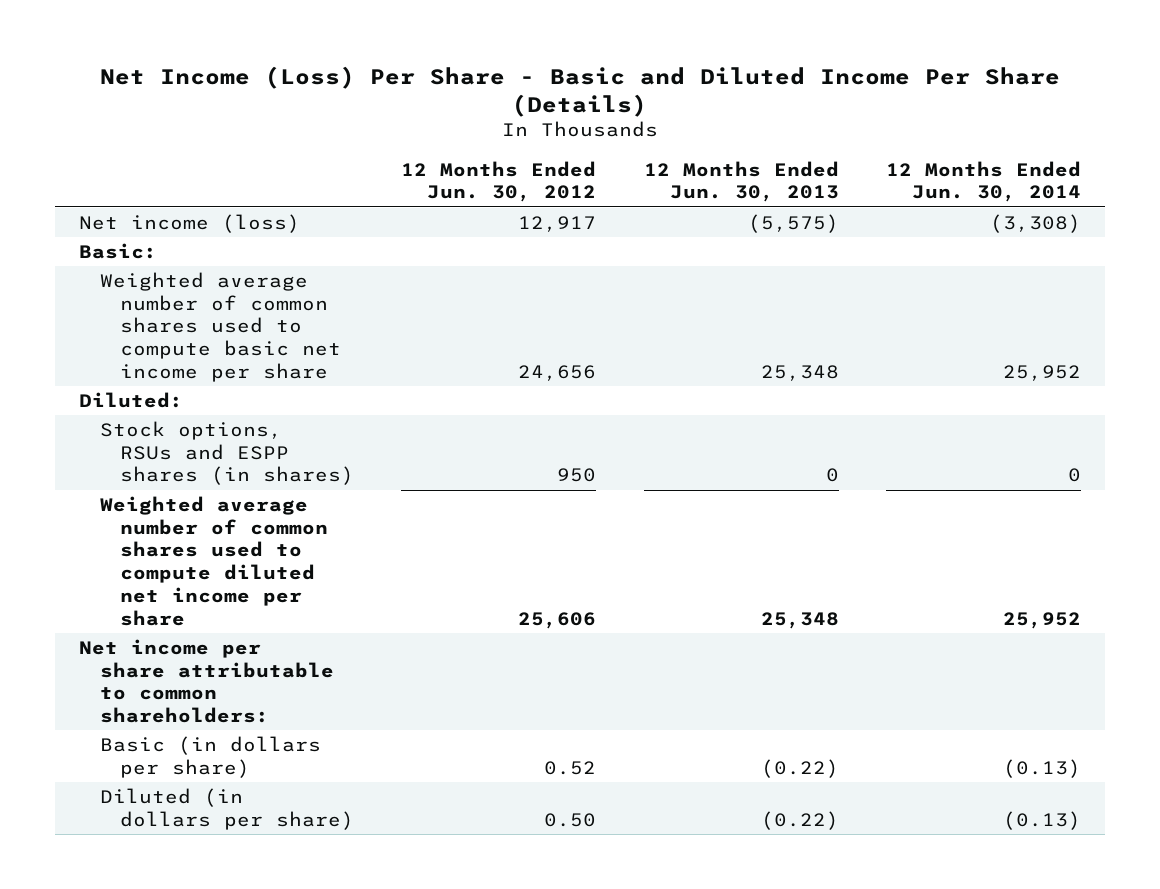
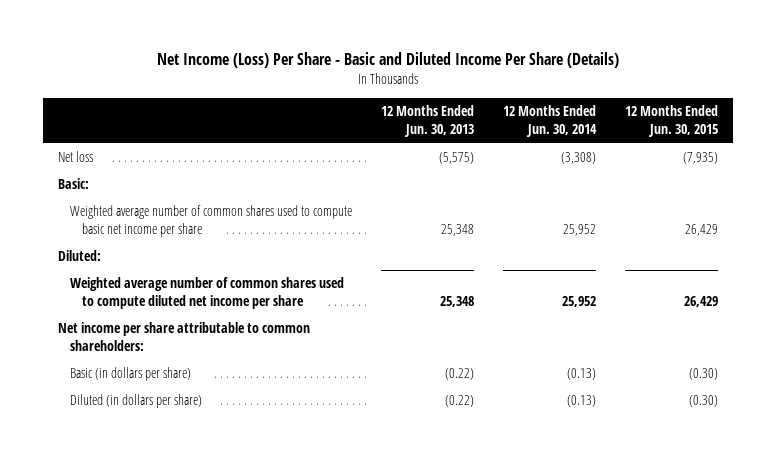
- | 12 Months Ended Jun. 30, 2012 | 12 Months Ended Jun. 30, 2013 | 12 Months Ended Jun. 30, 2014
+ | 12 Months Ended Jun. 30, 2013 | 12 Months Ended Jun. 30, 2014 | 12 Months Ended Jun. 30, 2015
- Net income (loss) | 12,917 | (5,575) | (3,308)
+ Net loss | (5,575) | (3,308) | (7,935)
- Stock options, RSUs and ESPP shares (in shares) | 950 | 0 | 0

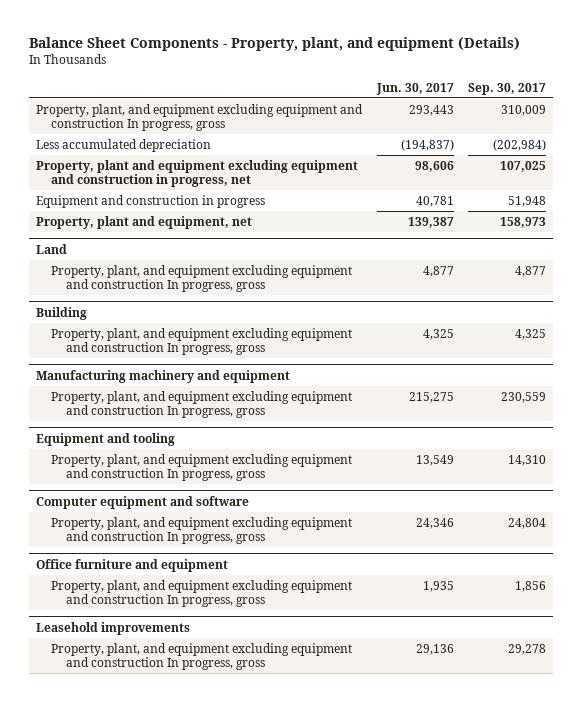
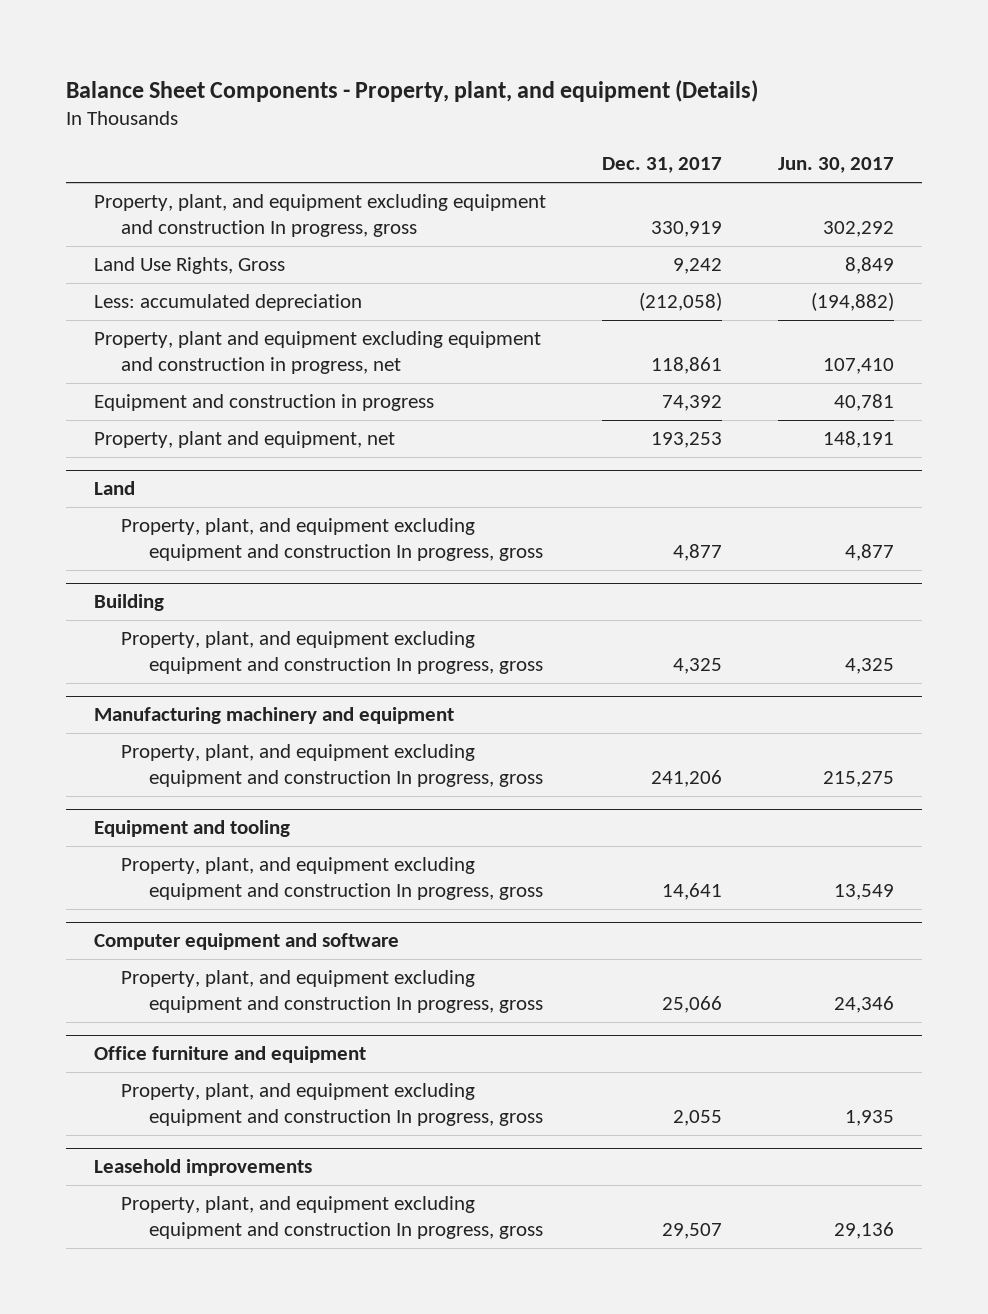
- | Jun. 30, 2017 | Sep. 30, 2017
+ | Dec. 31, 2017 | Jun. 30, 2017
- Property, plant, and equipment excluding equipment and construction In progress, gross | 293,443 | 310,009
- Less accumulated depreciation | (194,837) | (202,984)
- Property, plant and equipment excluding equipment and construction in progress, net | 98,606 | 107,025
+ Property, plant, and equipment excluding equipment and construction In progress, gross | 330,919 | 302,292
+ Land Use Rights, Gross | 9,242 | 8,849
+ Less: accumulated depreciation | (212,058) | (194,882)
+ Property, plant and equipment excluding equipment and construction in progress, net | 118,861 | 107,410
- Property, plant and equipment, net | 139,387 | 158,973
+ Property, plant and equipment, net | 193,253 | 148,191

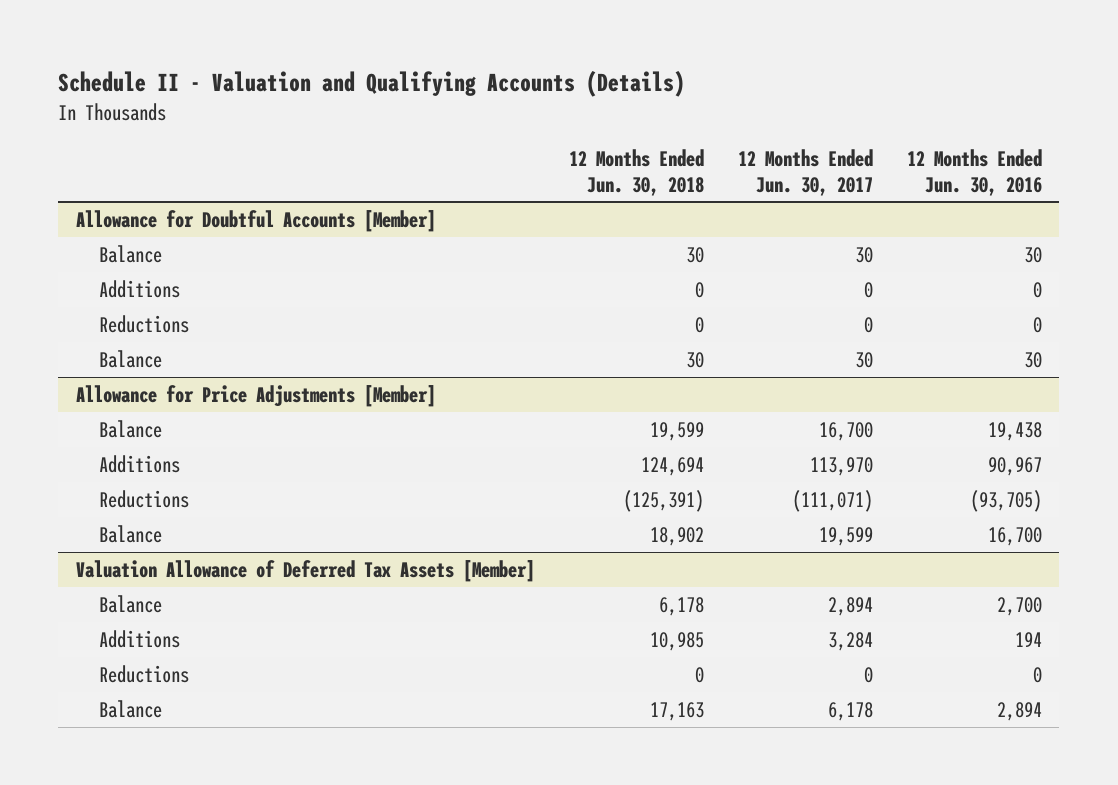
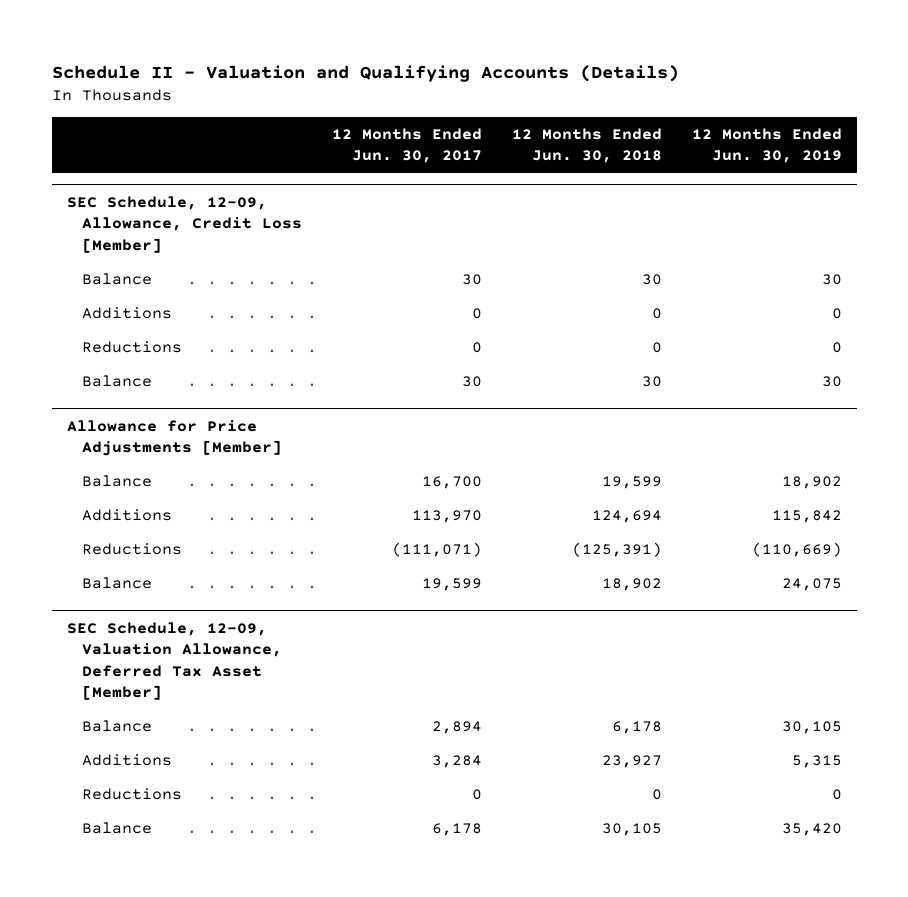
- | 12 Months Ended Jun. 30, 2018 | 12 Months Ended Jun. 30, 2017 | 12 Months Ended Jun. 30, 2016
+ | 12 Months Ended Jun. 30, 2017 | 12 Months Ended Jun. 30, 2018 | 12 Months Ended Jun. 30, 2019
- Allowance for Doubtful Accounts [Member]
+ SEC Schedule, 12-09, Allowance, Credit Loss [Member]
- Valuation Allowance of Deferred Tax Assets [Member]
+ SEC Schedule, 12-09, Valuation Allowance, Deferred Tax Asset [Member]
- Additions | 10,985 | 3,284 | 194
+ Additions | 3,284 | 23,927 | 5,315
- Balance | 17,163 | 6,178 | 2,894
+ Balance | 6,178 | 30,105 | 35,420

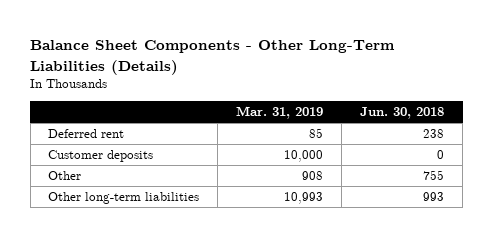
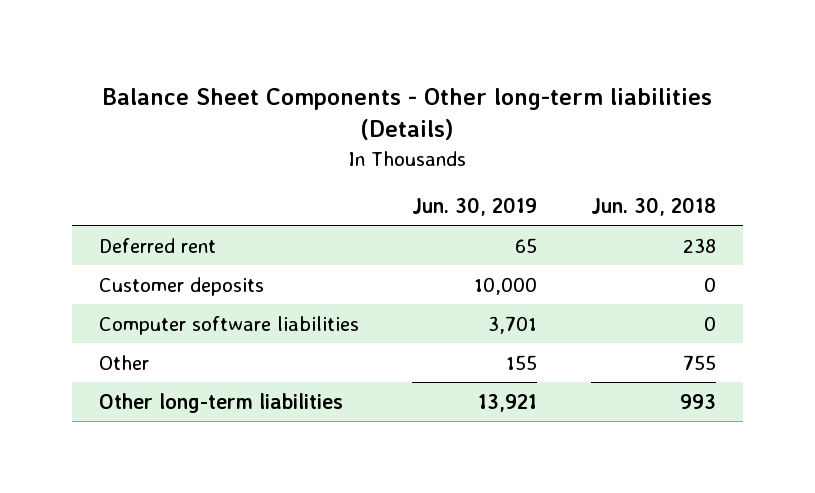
- Balance Sheet Components - Other Long-Term Liabilities (Details)
+ Balance Sheet Components - Other long-term liabilities (Details)
- | Mar. 31, 2019 | Jun. 30, 2018
+ | Jun. 30, 2019 | Jun. 30, 2018
+ Computer software liabilities | 3,701 | 0

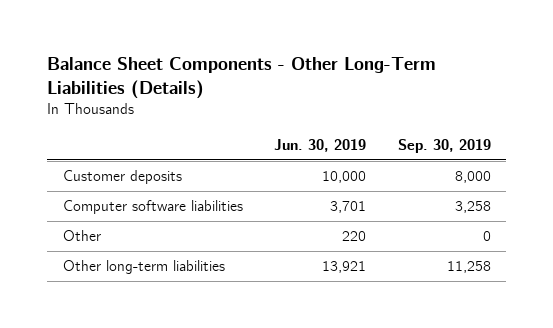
- Balance Sheet Components - Other long-term liabilities (Details)
+ Balance Sheet Components - Other Long-Term Liabilities (Details)
- | Jun. 30, 2019 | Jun. 30, 2018
+ | Jun. 30, 2019 | Sep. 30, 2019
- Deferred rent | 65 | 238
- Other | 155 | 755
+ Other | 220 | 0

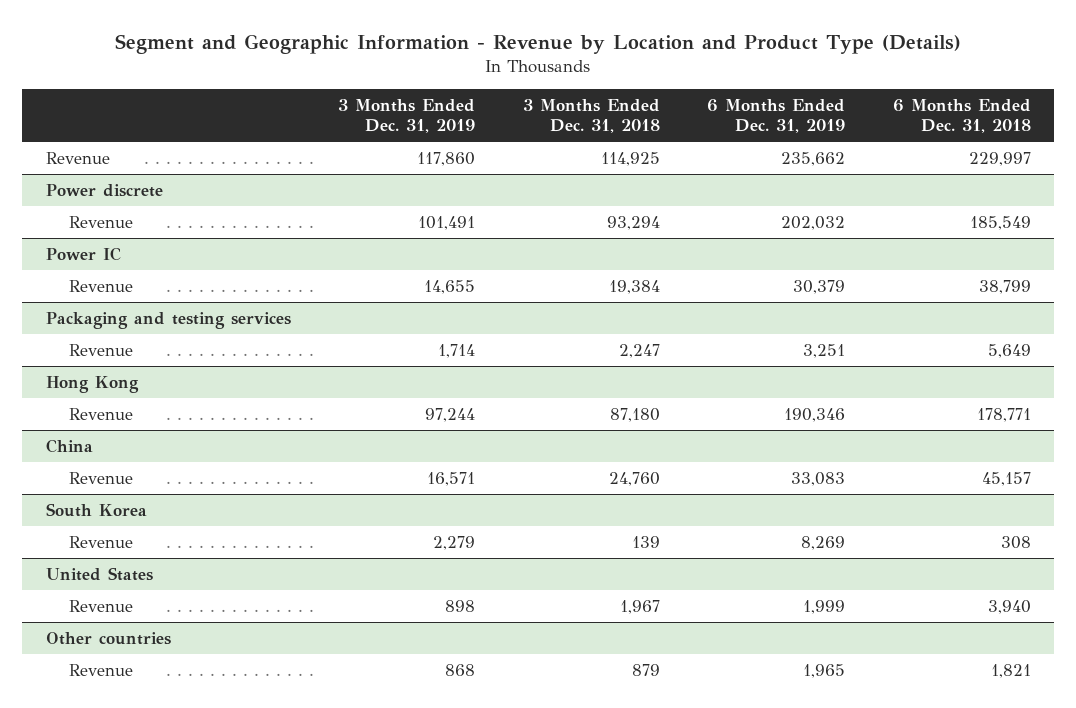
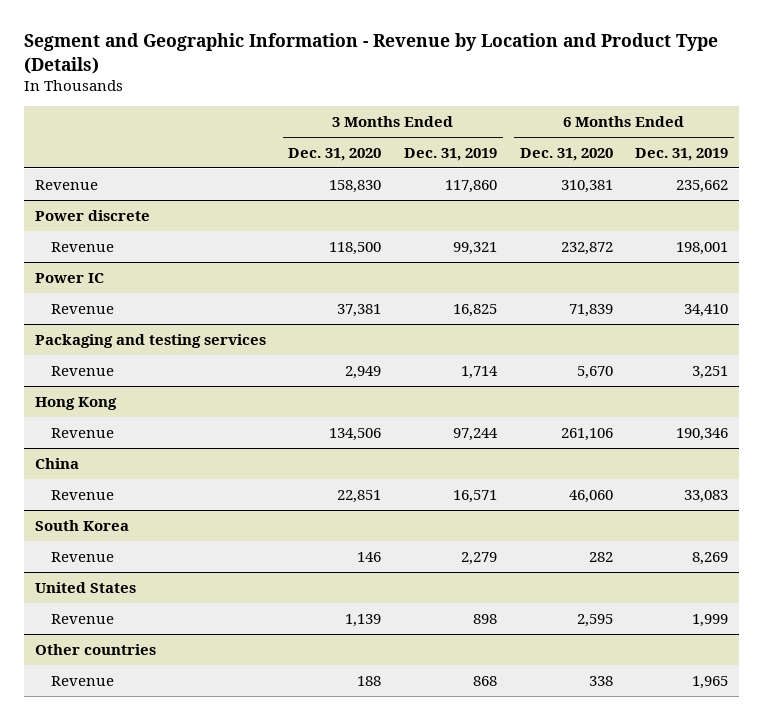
- | 3 Months Ended Dec. 31, 2019 | 3 Months Ended Dec. 31, 2018 | 6 Months Ended Dec. 31, 2019 | 6 Months Ended Dec. 31, 2018
+ | 3 Months Ended Dec. 31, 2020 | 3 Months Ended Dec. 31, 2019 | 6 Months Ended Dec. 31, 2020 | 6 Months Ended Dec. 31, 2019
@ Power discrete
- Revenue | 101,491 | 93,294 | 202,032 | 185,549
+ Revenue | 118,500 | 99,321 | 232,872 | 198,001
@ Power IC
- Revenue | 14,655 | 19,384 | 30,379 | 38,799
+ Revenue | 37,381 | 16,825 | 71,839 | 34,410

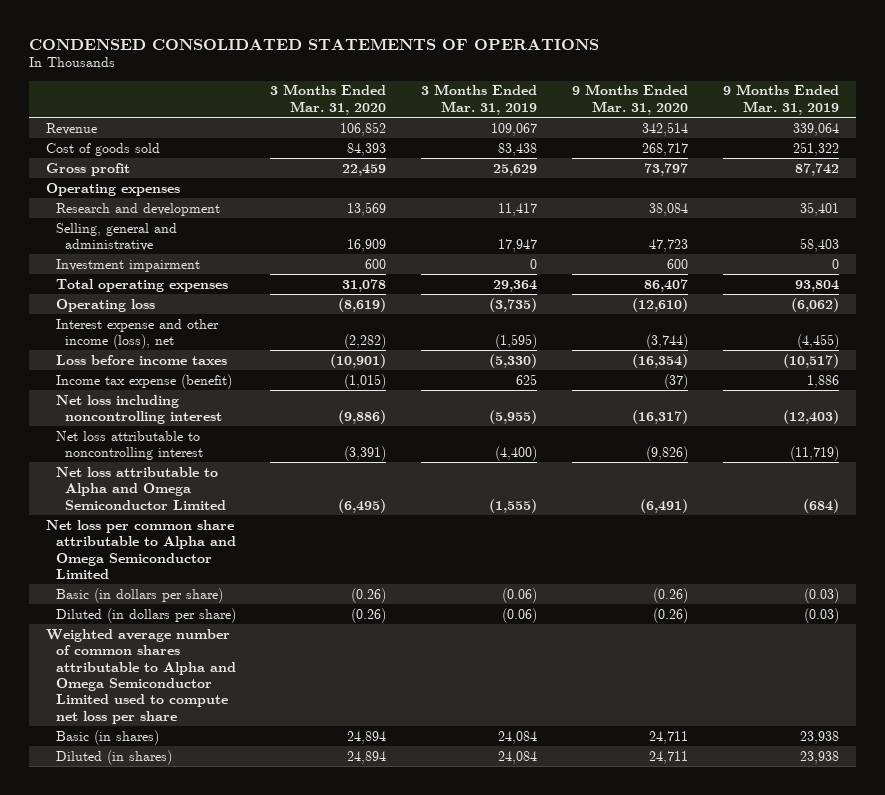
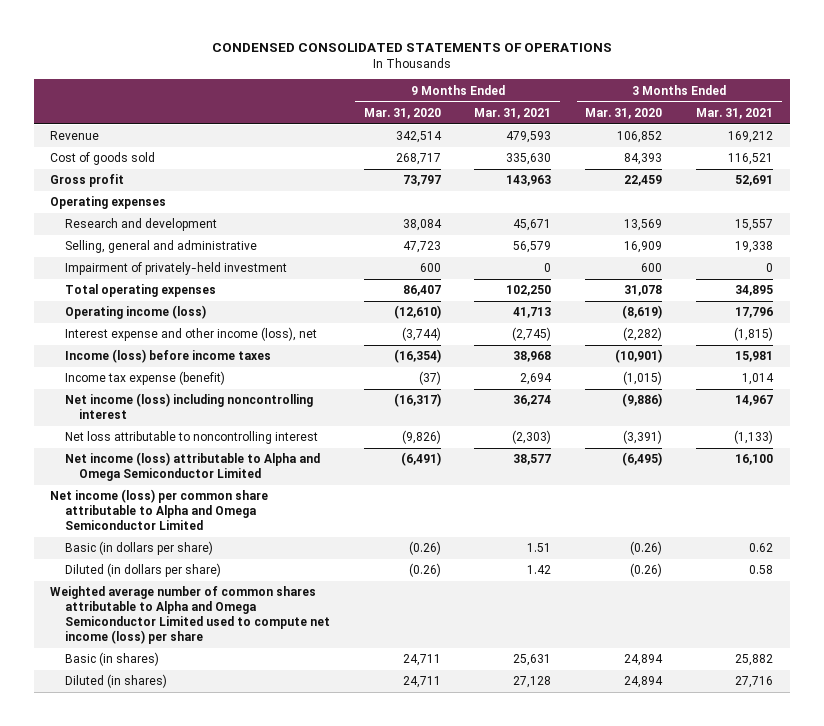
- | 3 Months Ended Mar. 31, 2020 | 3 Months Ended Mar. 31, 2019 | 9 Months Ended Mar. 31, 2020 | 9 Months Ended Mar. 31, 2019
+ | 9 Months Ended Mar. 31, 2020 | 9 Months Ended Mar. 31, 2021 | 3 Months Ended Mar. 31, 2020 | 3 Months Ended Mar. 31, 2021
- Investment impairment | 600 | 0 | 600 | 0
+ Impairment of privately-held investment | 600 | 0 | 600 | 0
- Operating loss | (8,619) | (3,735) | (12,610) | (6,062)
+ Operating income (loss) | (12,610) | 41,713 | (8,619) | 17,796
- Loss before income taxes | (10,901) | (5,330) | (16,354) | (10,517)
+ Income (loss) before income taxes | (16,354) | 38,968 | (10,901) | 15,981
- Net loss including noncontrolling interest | (9,886) | (5,955) | (16,317) | (12,403)
+ Net income (loss) including noncontrolling interest | (16,317) | 36,274 | (9,886) | 14,967
- Net loss attributable to Alpha and Omega Semiconductor Limited | (6,495) | (1,555) | (6,491) | (684)
- Net loss per common share attributable to Alpha and Omega Semiconductor Limited
+ Net income (loss) attributable to Alpha and Omega Semiconductor Limited | (6,491) | 38,577 | (6,495) | 16,100
+ Net income (loss) per common share attributable to Alpha and Omega Semiconductor Limited
- Weighted average number of common shares attributable to Alpha and Omega Semiconductor Limited used to compute net loss per share
+ Weighted average number of common shares attributable to Alpha and Omega Semiconductor Limited used to compute net income (loss) per share

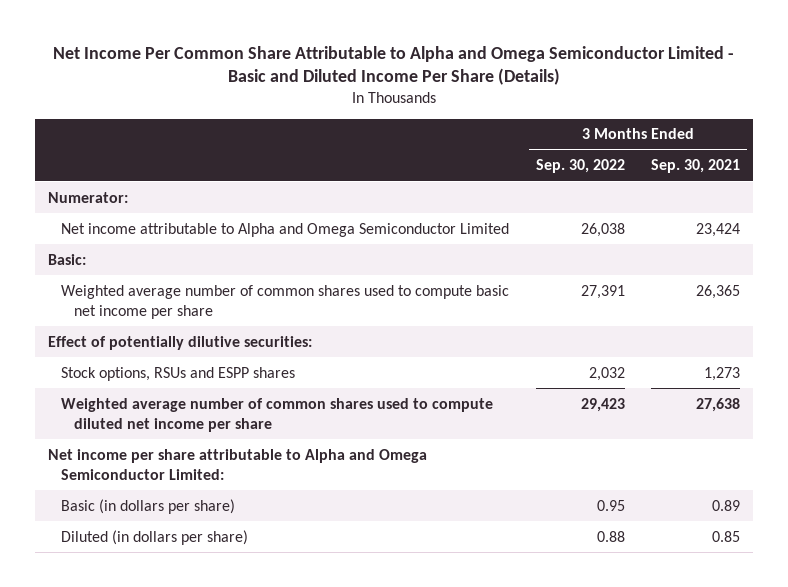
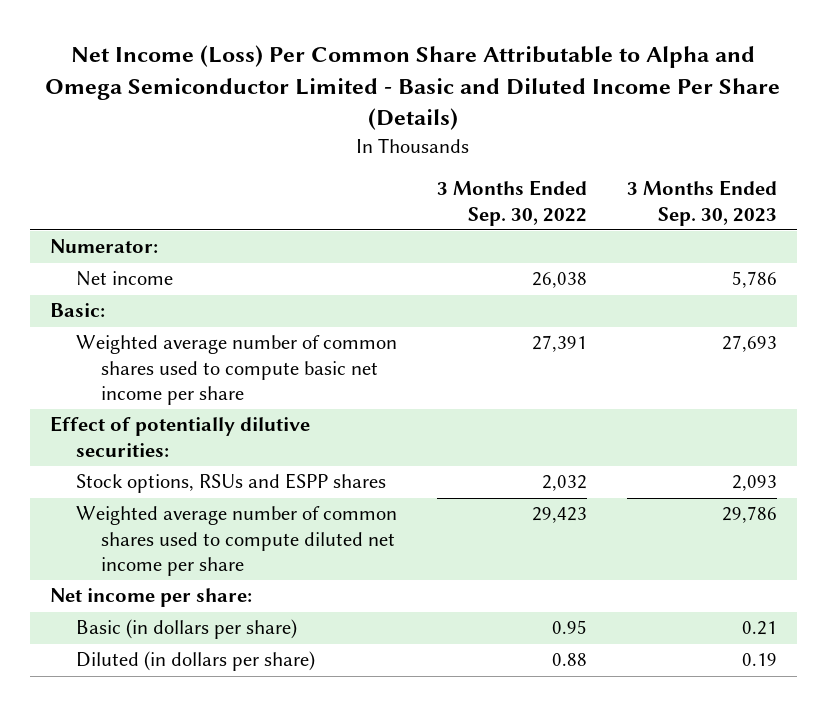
- Net Income Per Common Share Attributable to Alpha and Omega Semiconductor Limited - Basic and Diluted Income Per Share (Details)
+ Net Income (Loss) Per Common Share Attributable to Alpha and Omega Semiconductor Limited - Basic and Diluted Income Per Share (Details)
- | 3 Months Ended Sep. 30, 2022 | 3 Months Ended Sep. 30, 2021
+ | 3 Months Ended Sep. 30, 2022 | 3 Months Ended Sep. 30, 2023
- Net income attributable to Alpha and Omega Semiconductor Limited | 26,038 | 23,424
+ Net income | 26,038 | 5,786
- Net income per share attributable to Alpha and Omega Semiconductor Limited:
+ Net income per share:

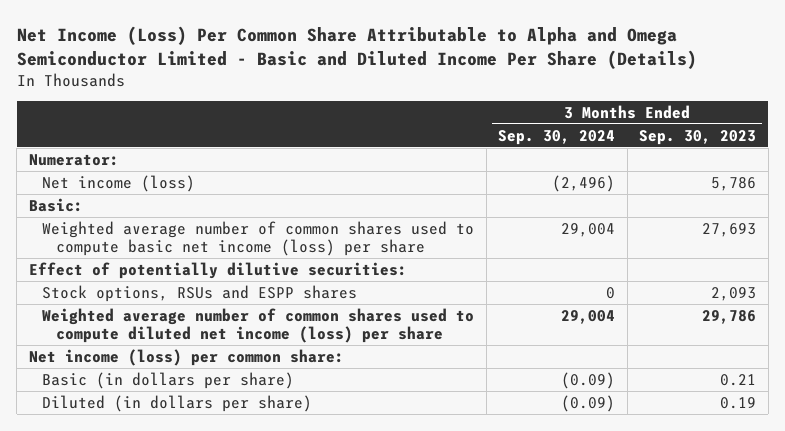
- | 3 Months Ended Sep. 30, 2022 | 3 Months Ended Sep. 30, 2023
+ | 3 Months Ended Sep. 30, 2024 | 3 Months Ended Sep. 30, 2023
- Net income | 26,038 | 5,786
+ Net income (loss) | (2,496) | 5,786
- Weighted average number of common shares used to compute basic net income per share | 27,391 | 27,693
+ Weighted average number of common shares used to compute basic net income (loss) per share | 29,004 | 27,693
- Weighted average number of common shares used to compute diluted net income per share | 29,423 | 29,786
- Net income per share:
+ Weighted average number of common shares used to compute diluted net income (loss) per share | 29,004 | 29,786
+ Net income (loss) per common share:

